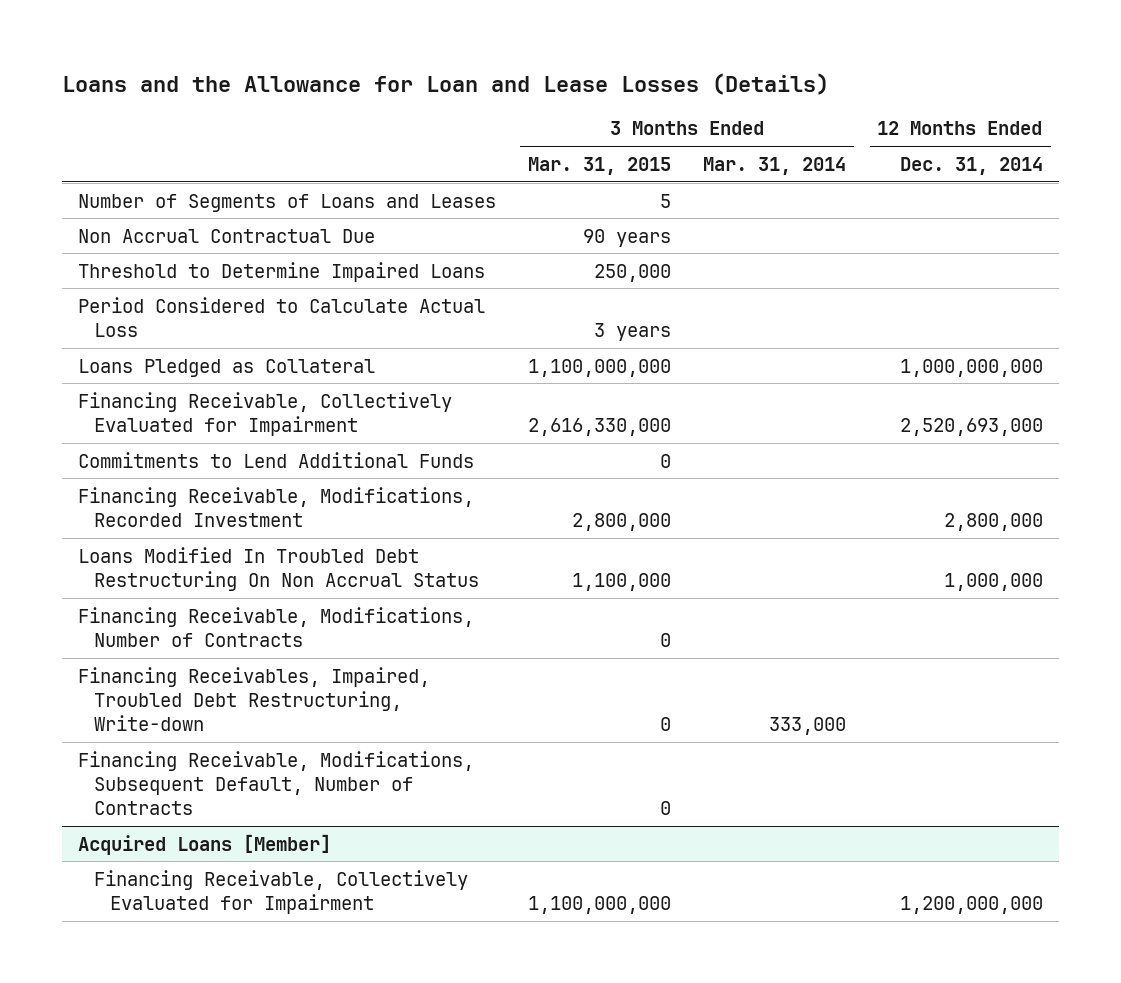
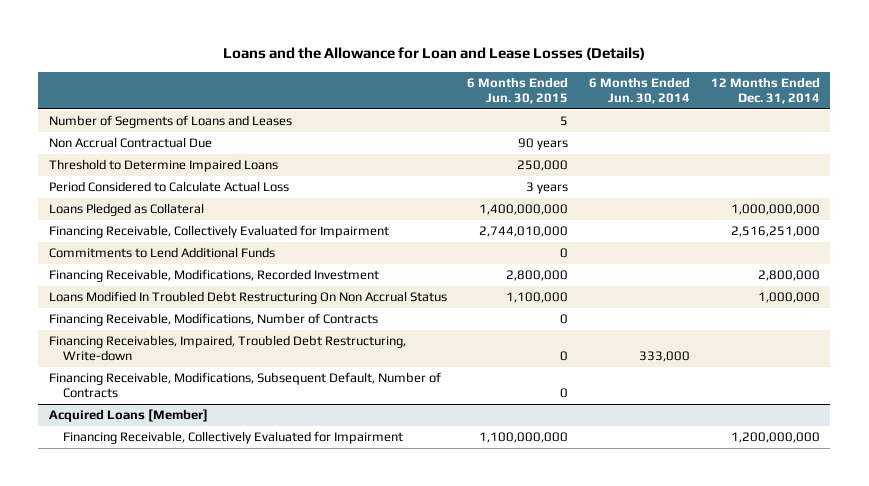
- | 3 Months Ended Mar. 31, 2015 | 3 Months Ended Mar. 31, 2014 | 12 Months Ended Dec. 31, 2014
+ | 6 Months Ended Jun. 30, 2015 | 6 Months Ended Jun. 30, 2014 | 12 Months Ended Dec. 31, 2014
- Financing Receivable, Collectively Evaluated for Impairment | 2,616,330,000 | | 2,520,693,000
+ Financing Receivable, Collectively Evaluated for Impairment | 2,744,010,000 | | 2,516,251,000

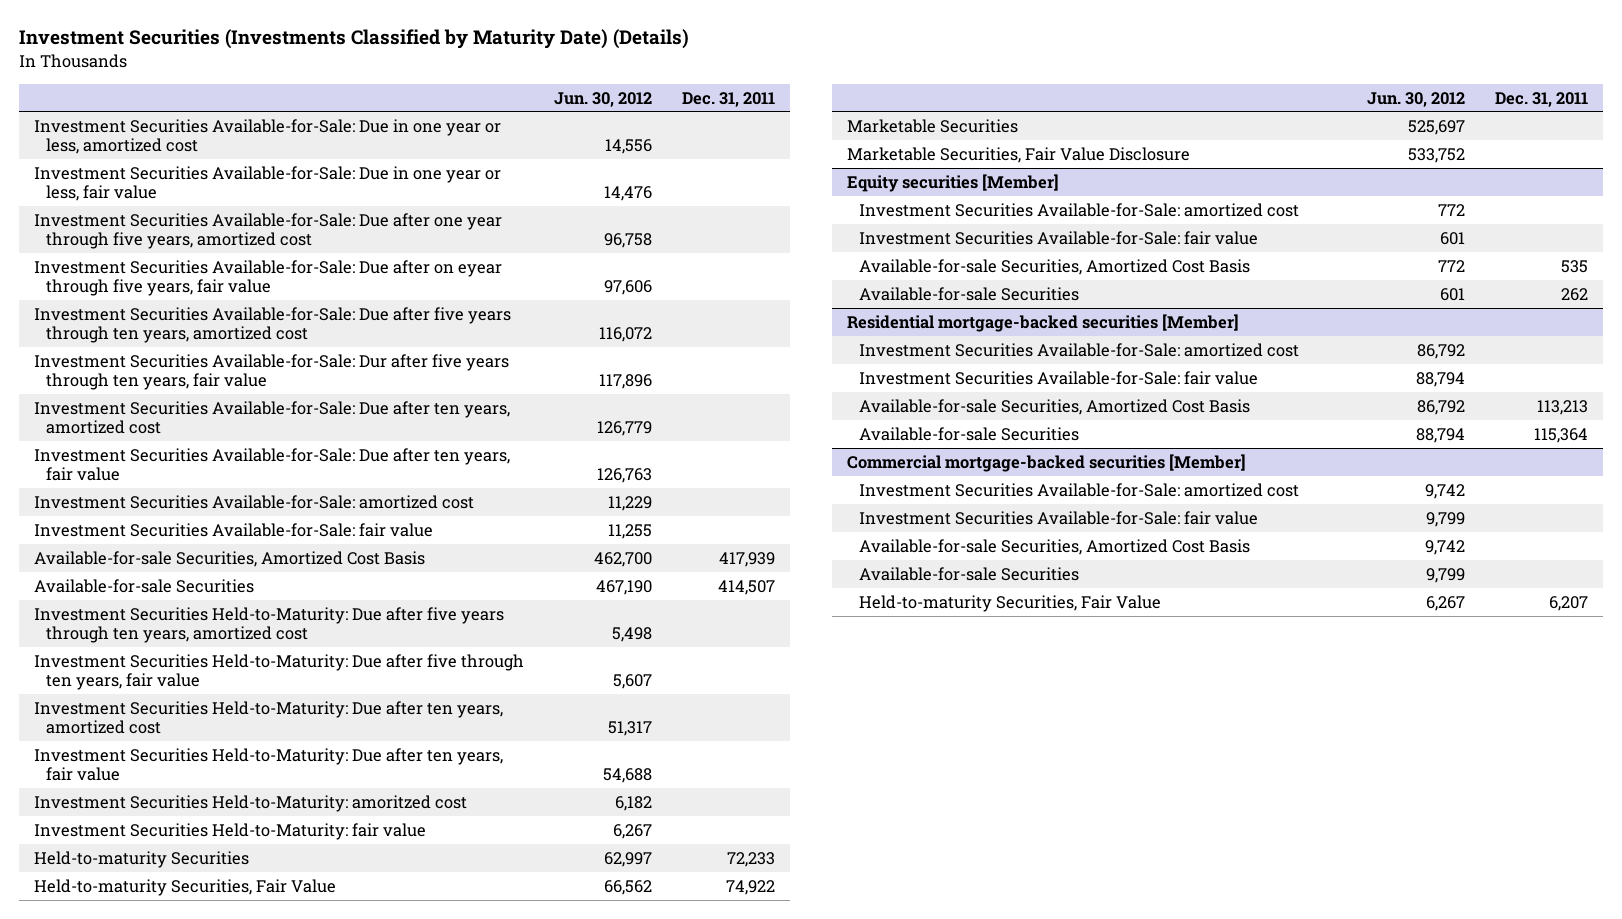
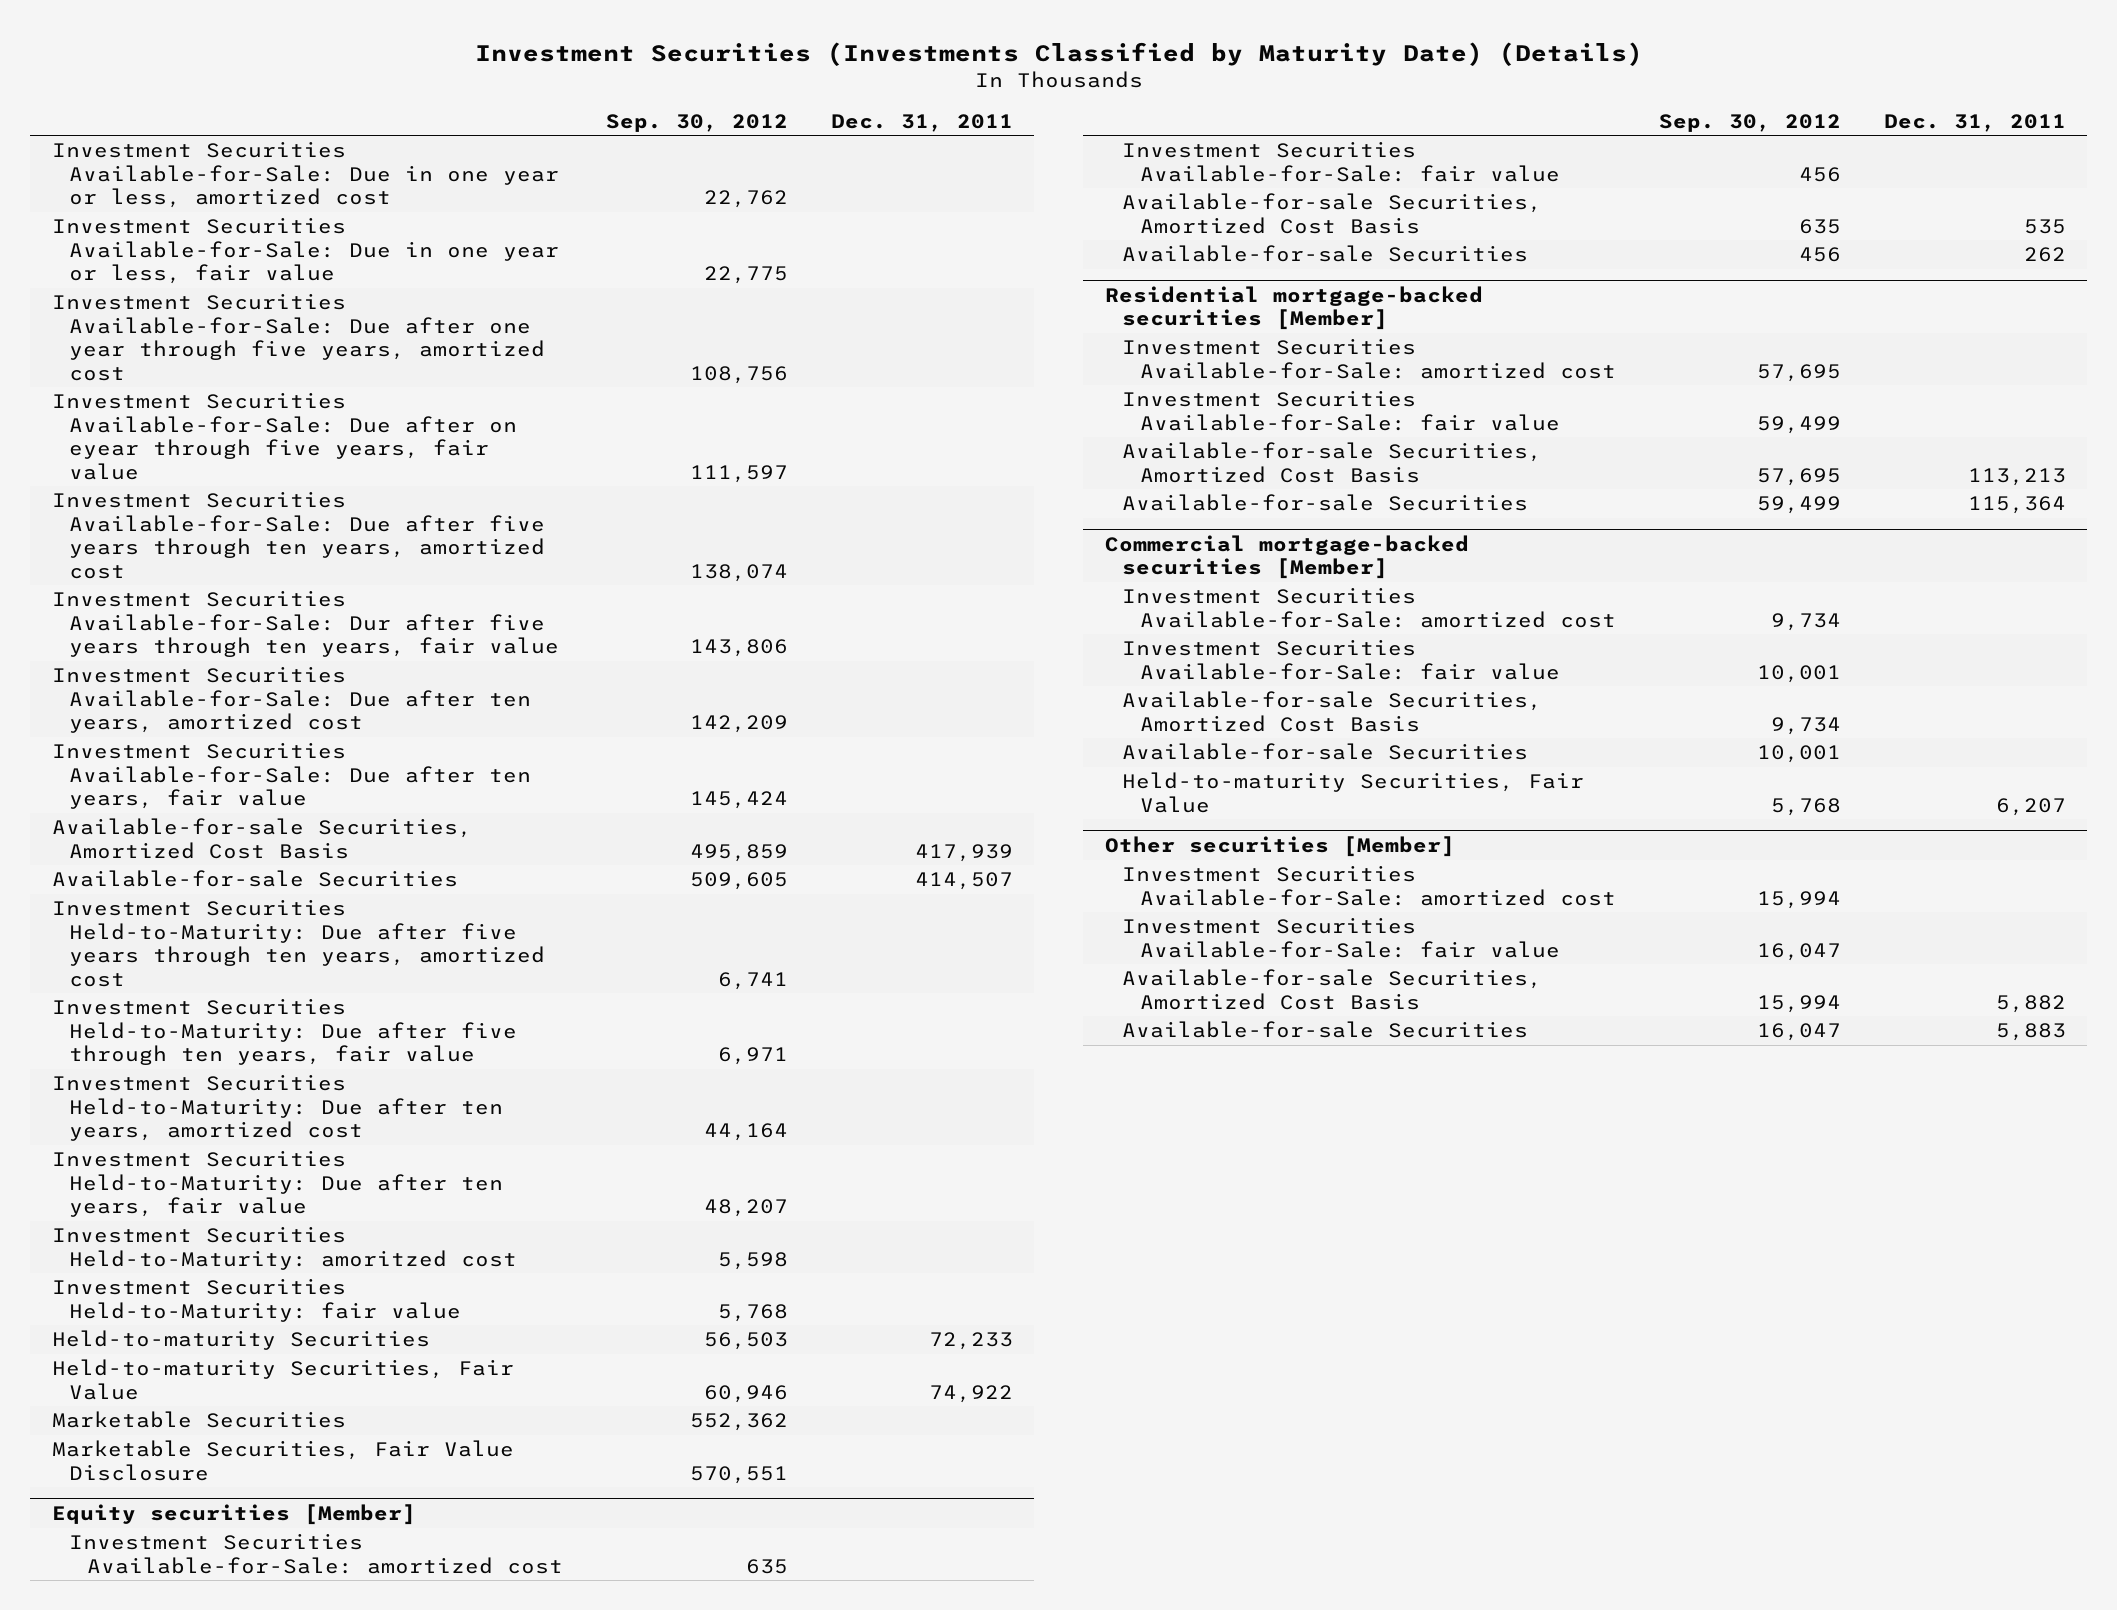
- | Jun. 30, 2012 | Dec. 31, 2011
+ | Sep. 30, 2012 | Dec. 31, 2011
- Investment Securities Available-for-Sale: amortized cost | 11,229 |
- Investment Securities Available-for-Sale: fair value | 11,255 |
+ Other securities [Member]
+ Investment Securities Available-for-Sale: amortized cost | 15,994 |
+ Investment Securities Available-for-Sale: fair value | 16,047 |
+ Available-for-sale Securities, Amortized Cost Basis | 15,994 | 5,882
+ Available-for-sale Securities | 16,047 | 5,883

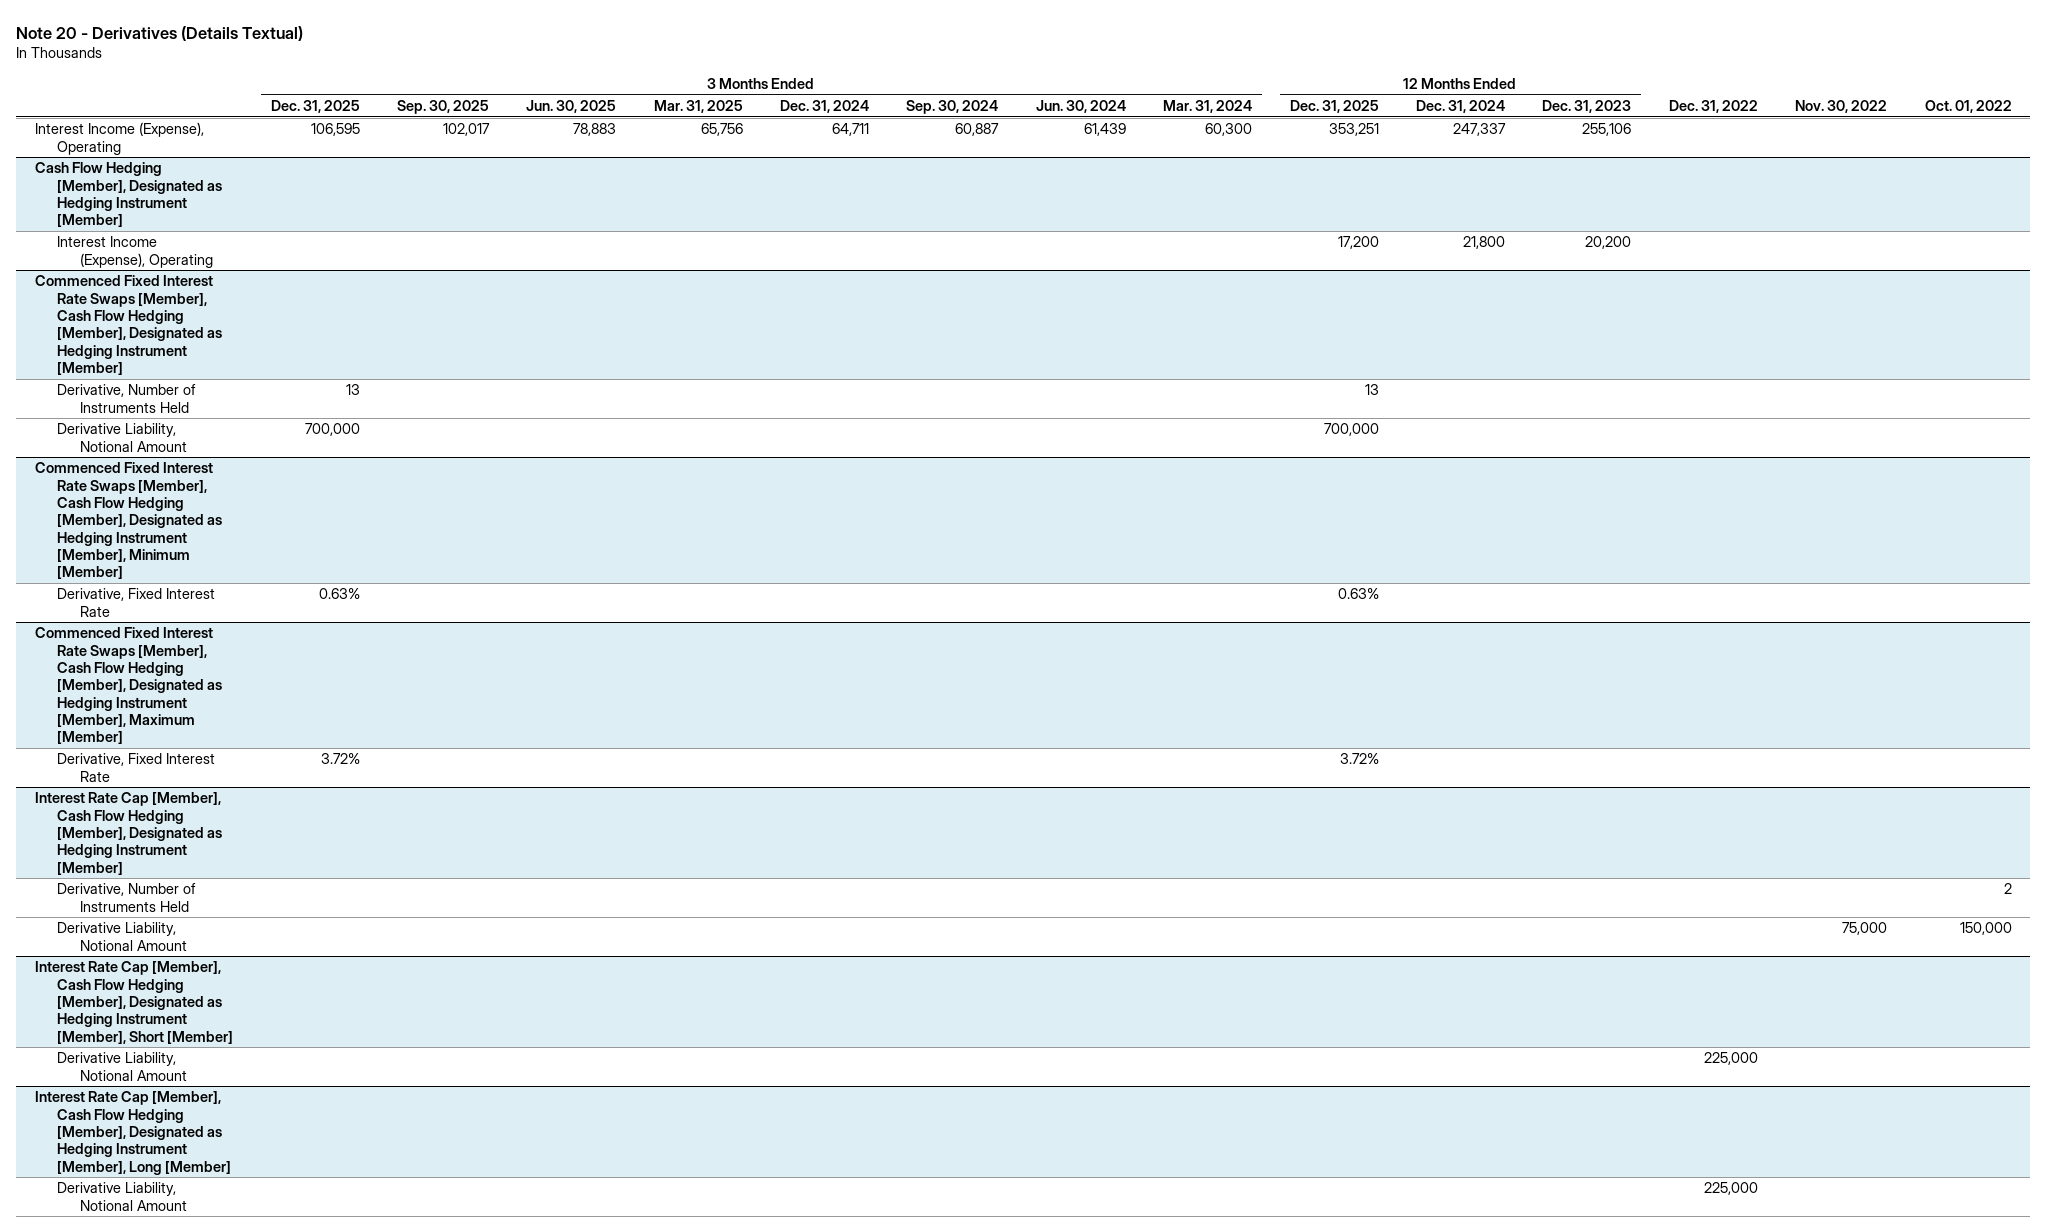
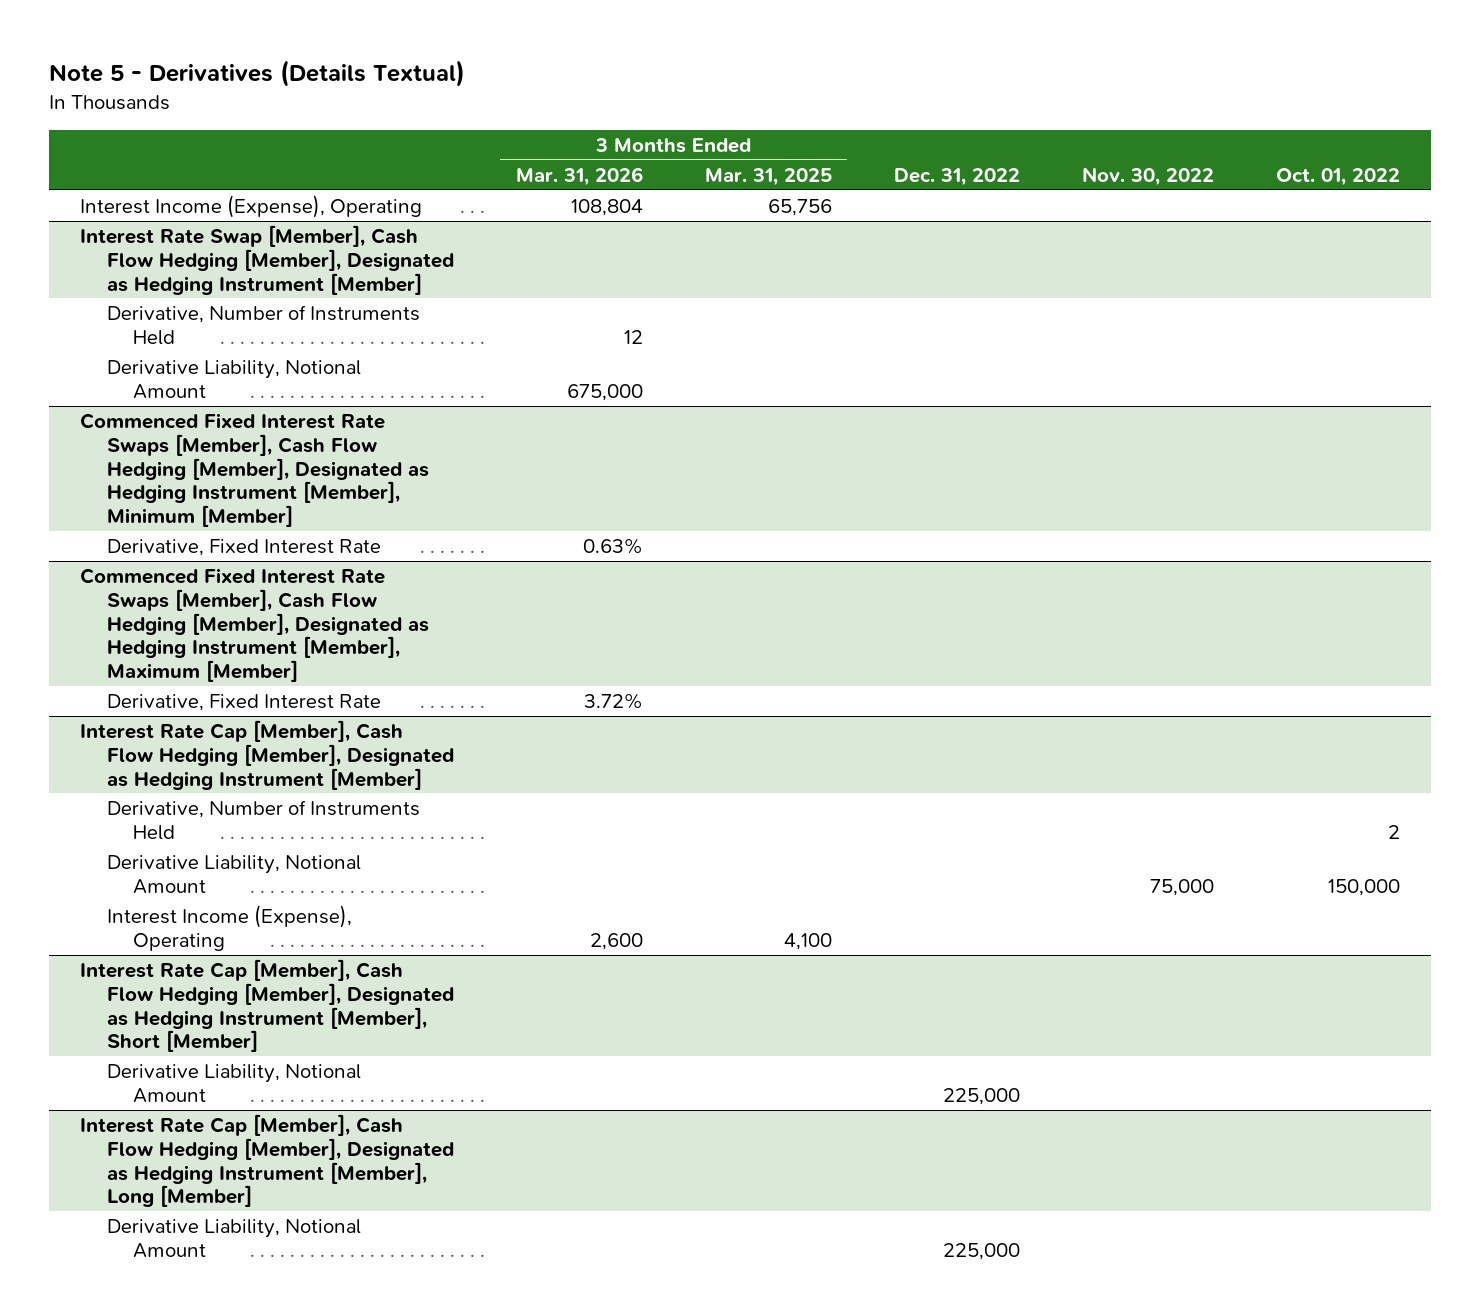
- Note 20 - Derivatives (Details Textual)
+ Note 5 - Derivatives (Details Textual)
- | 3 Months Ended Dec. 31, 2025 | 3 Months Ended Sep. 30, 2025 | 3 Months Ended Jun. 30, 2025 | 3 Months Ended Mar. 31, 2025 | 3 Months Ended Dec. 31, 2024 | 3 Months Ended Sep. 30, 2024 | 3 Months Ended Jun. 30, 2024 | 3 Months Ended Mar. 31, 2024 | 12 Months Ended Dec. 31, 2025 | 12 Months Ended Dec. 31, 2024 | 12 Months Ended Dec. 31, 2023 | Dec. 31, 2022 | Nov. 30, 2022 | Oct. 01, 2022
+ | 3 Months Ended Mar. 31, 2026 | 3 Months Ended Mar. 31, 2025 | Dec. 31, 2022 | Nov. 30, 2022 | Oct. 01, 2022
- Cash Flow Hedging [Member], Designated as Hedging Instrument [Member]
- Interest Income (Expense), Operating | | | | | | | | | 17,200 | 21,800 | 20,200 | | |
- Commenced Fixed Interest Rate Swaps [Member], Cash Flow Hedging [Member], Designated as Hedging Instrument [Member]
+ Interest Rate Swap [Member], Cash Flow Hedging [Member], Designated as Hedging Instrument [Member]
@ Interest Rate Cap [Member], Cash Flow Hedging [Member], Designated as Hedging Instrument [Member]
+ Interest Income (Expense), Operating | 2,600 | 4,100 | | |

